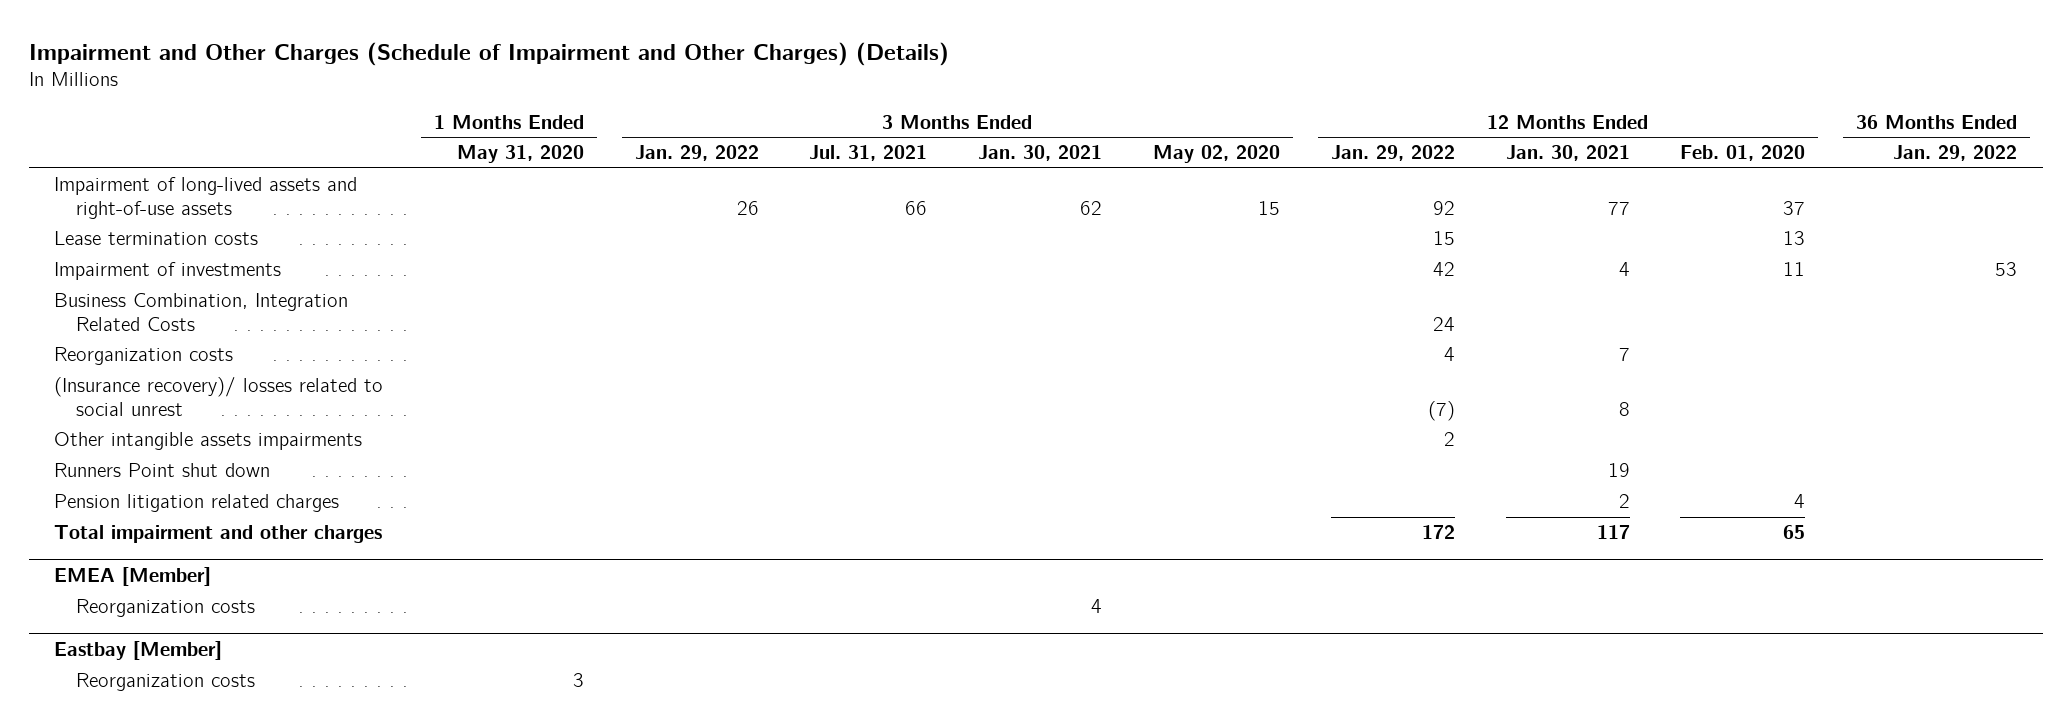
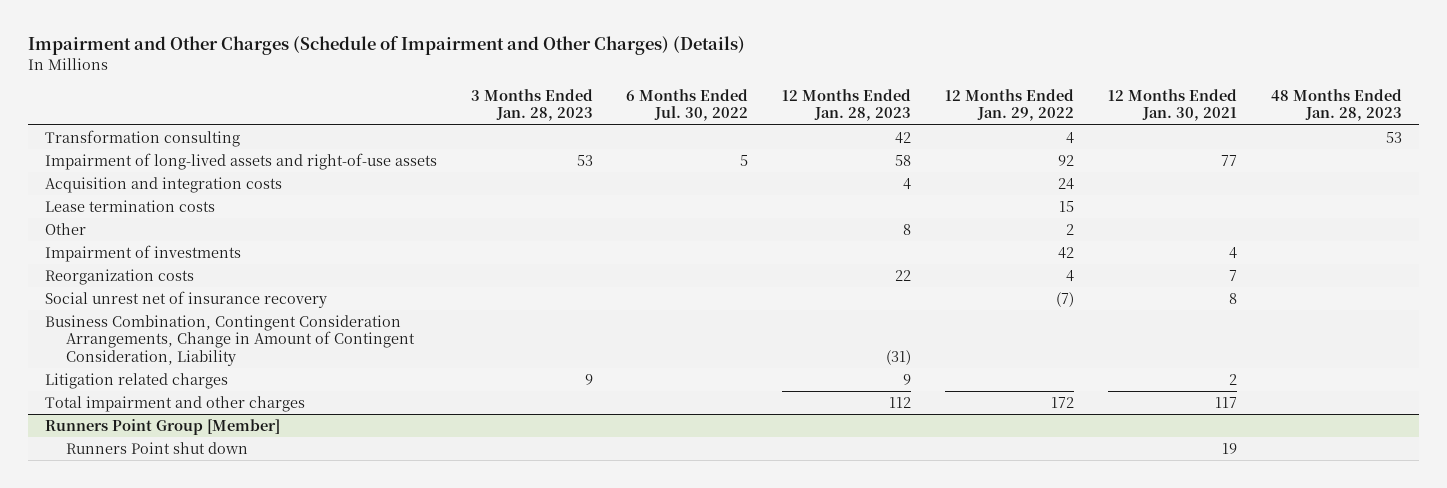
- | 1 Months Ended May 31, 2020 | 3 Months Ended Jan. 29, 2022 | 3 Months Ended Jul. 31, 2021 | 3 Months Ended Jan. 30, 2021 | 3 Months Ended May 02, 2020 | 12 Months Ended Jan. 29, 2022 | 12 Months Ended Jan. 30, 2021 | 12 Months Ended Feb. 01, 2020 | 36 Months Ended Jan. 29, 2022
+ | 3 Months Ended Jan. 28, 2023 | 6 Months Ended Jul. 30, 2022 | 12 Months Ended Jan. 28, 2023 | 12 Months Ended Jan. 29, 2022 | 12 Months Ended Jan. 30, 2021 | 48 Months Ended Jan. 28, 2023
+ Transformation consulting | | | 42 | 4 | | 53
+ Acquisition and integration costs | | | 4 | 24 | |
+ Other | | | 8 | 2 | |
- Business Combination, Integration Related Costs | | | | | | 24 | | |
- (Insurance recovery)/ losses related to social unrest | | | | | | (7) | 8 | |
- Other intangible assets impairments | | | | | | 2 | | |
- Runners Point shut down | | | | | | | 19 | |
- Pension litigation related charges | | | | | | | 2 | 4 |
+ Social unrest net of insurance recovery | | | | (7) | 8 |
+ Business Combination, Contingent Consideration Arrangements, Change in Amount of Contingent Consideration, Liability | | | (31) | | |
+ Litigation related charges | 9 | | 9 | | 2 |
- EMEA [Member]
- Reorganization costs | | | | 4 | | | | |
- Eastbay [Member]
- Reorganization costs | 3 | | | | | | | |
+ Runners Point Group [Member]
+ Runners Point shut down | | | | | 19 |

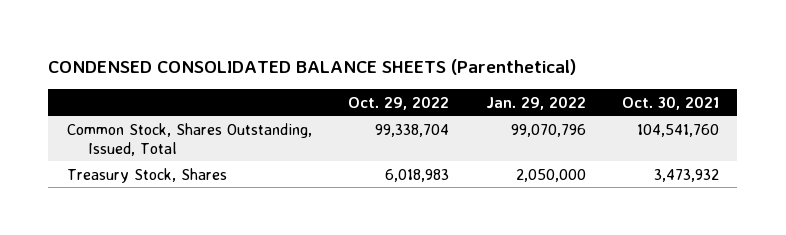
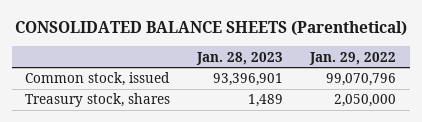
- CONDENSED CONSOLIDATED BALANCE SHEETS (Parenthetical)
+ CONSOLIDATED BALANCE SHEETS (Parenthetical)
- | Oct. 29, 2022 | Jan. 29, 2022 | Oct. 30, 2021
+ | Jan. 28, 2023 | Jan. 29, 2022
- Common Stock, Shares Outstanding, Issued, Total | 99,338,704 | 99,070,796 | 104,541,760
- Treasury Stock, Shares | 6,018,983 | 2,050,000 | 3,473,932
+ Common stock, issued | 93,396,901 | 99,070,796
+ Treasury stock, shares | 1,489 | 2,050,000

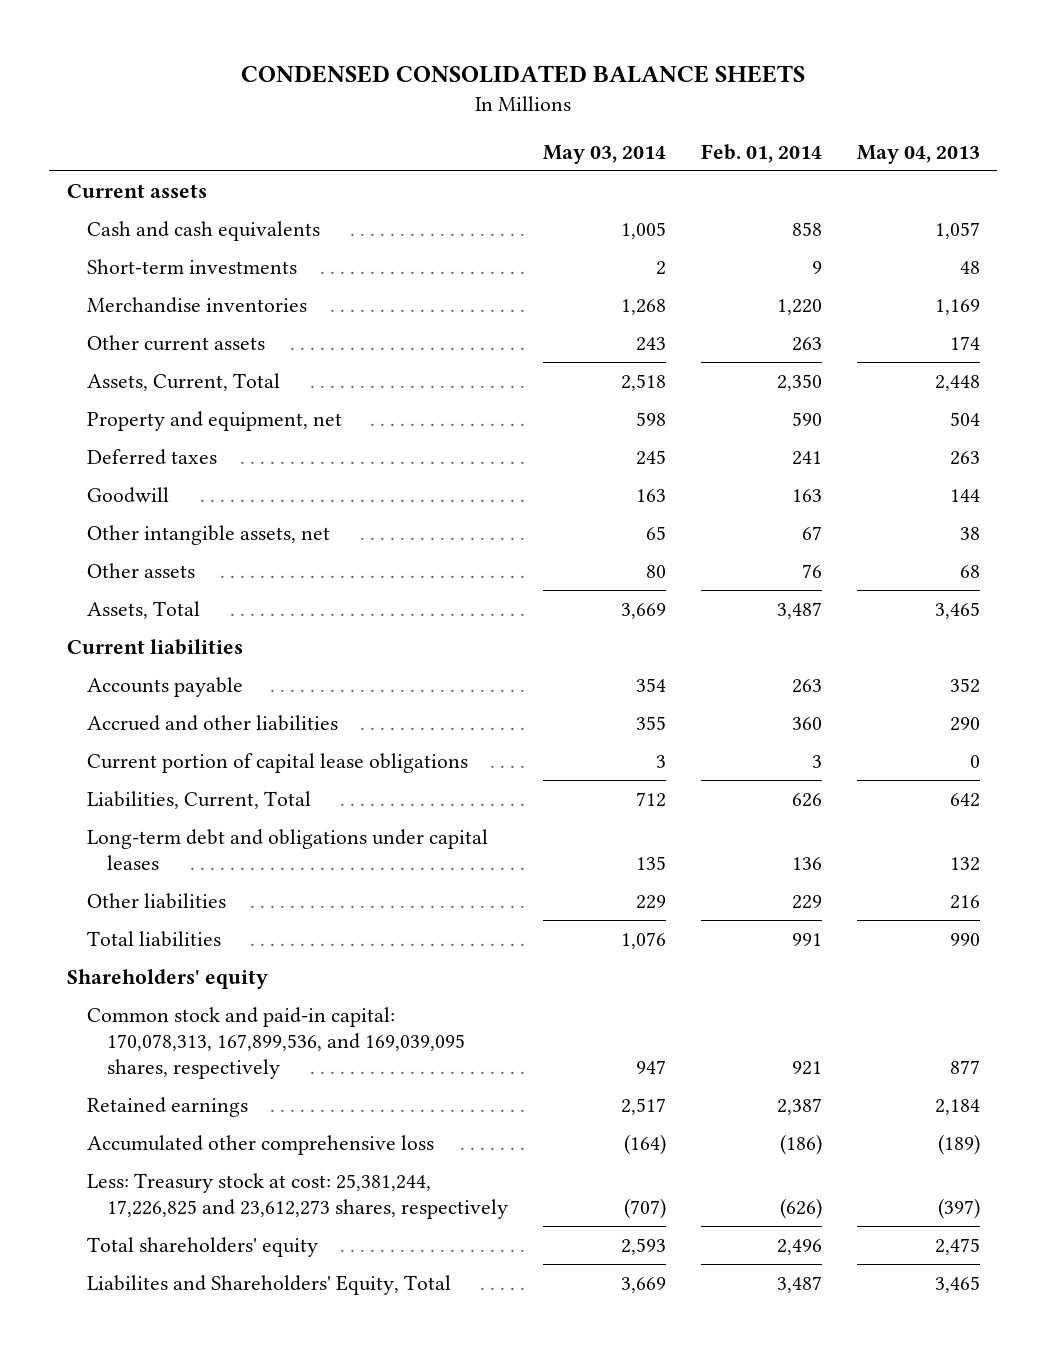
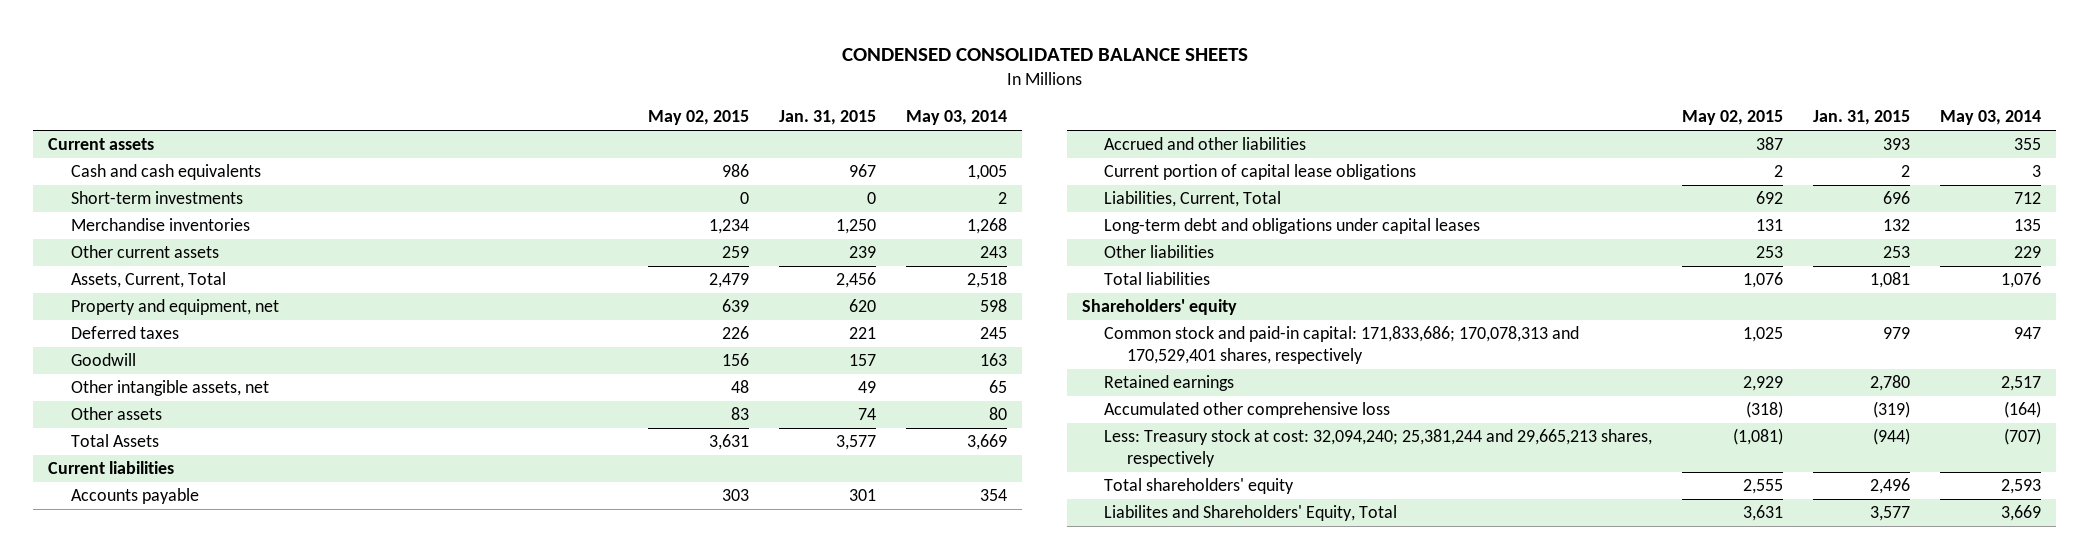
- | May 03, 2014 | Feb. 01, 2014 | May 04, 2013
+ | May 02, 2015 | Jan. 31, 2015 | May 03, 2014
- Assets, Total | 3,669 | 3,487 | 3,465
+ Total Assets | 3,631 | 3,577 | 3,669
- Common stock and paid-in capital: 170,078,313, 167,899,536, and 169,039,095 shares, respectively | 947 | 921 | 877
+ Common stock and paid-in capital: 171,833,686; 170,078,313 and 170,529,401 shares, respectively | 1,025 | 979 | 947
- Less: Treasury stock at cost: 25,381,244, 17,226,825 and 23,612,273 shares, respectively | (707) | (626) | (397)
+ Less: Treasury stock at cost: 32,094,240; 25,381,244 and 29,665,213 shares, respectively | (1,081) | (944) | (707)

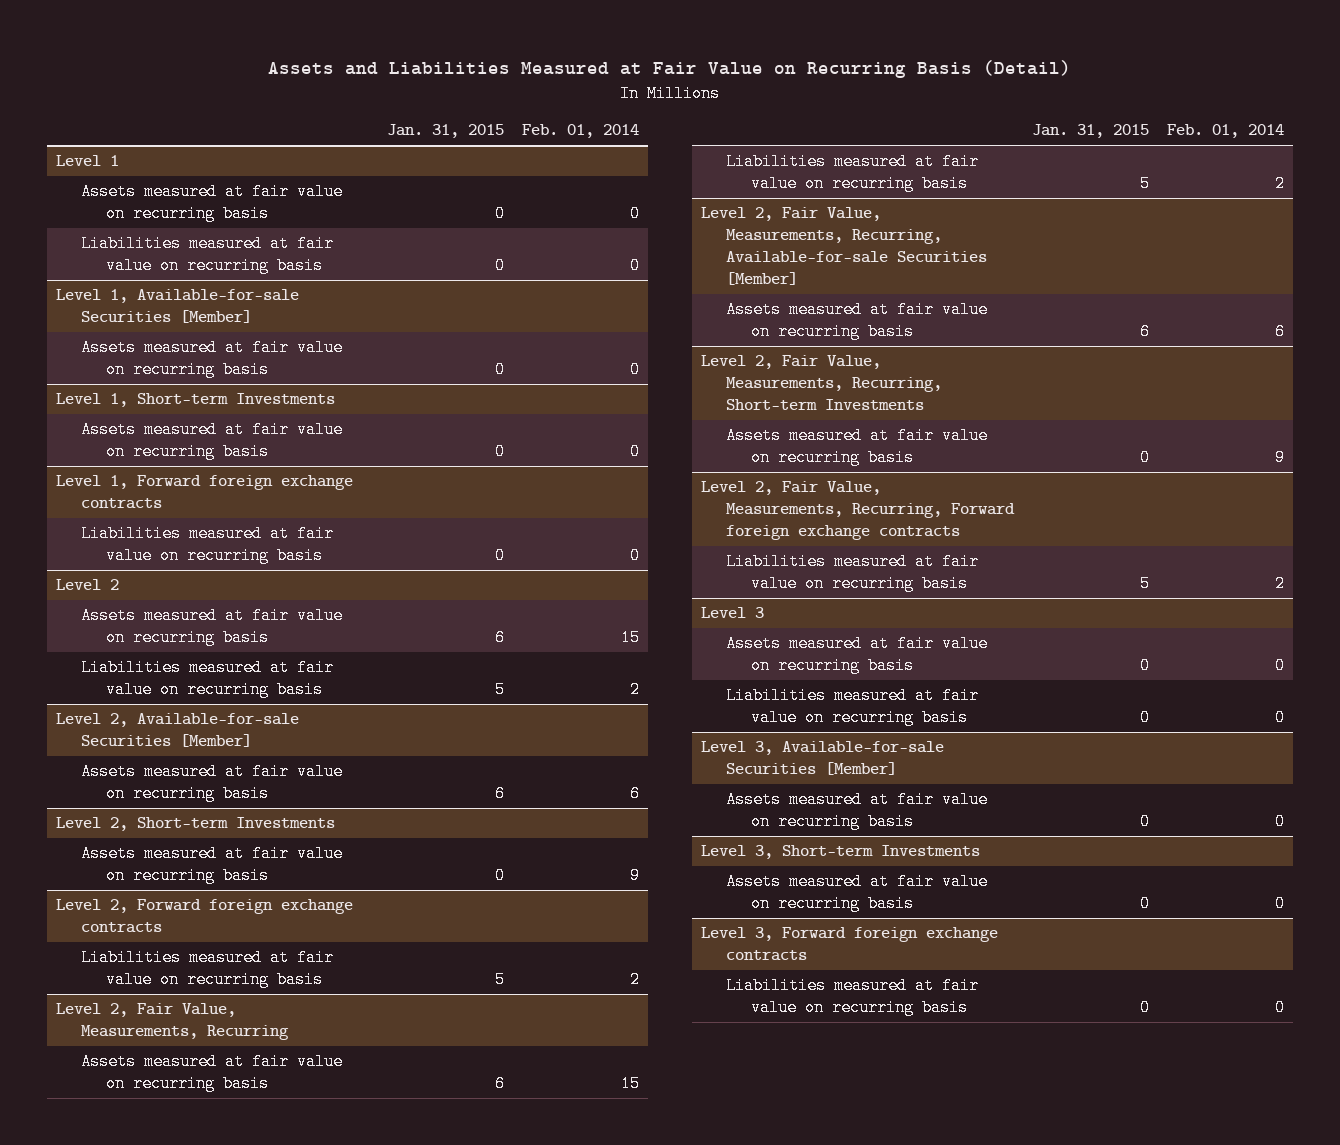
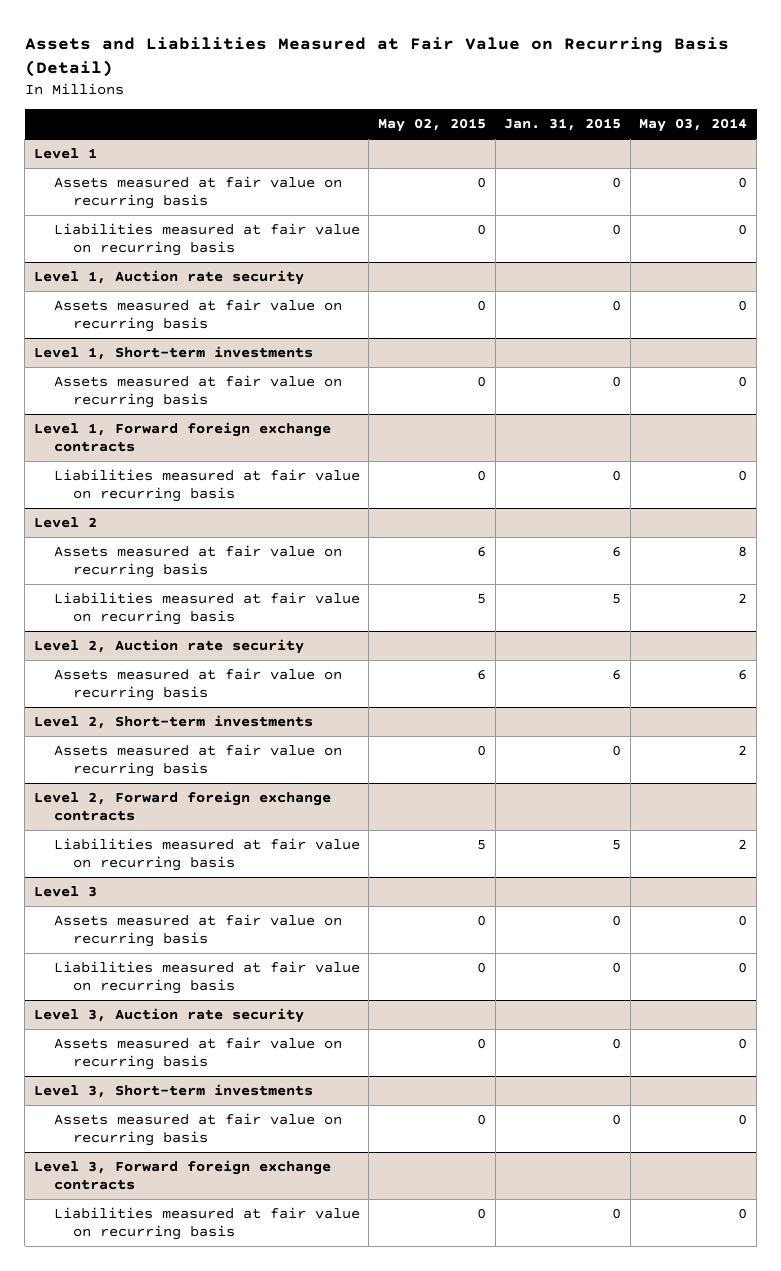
- | Jan. 31, 2015 | Feb. 01, 2014
+ | May 02, 2015 | Jan. 31, 2015 | May 03, 2014
- Level 1, Available-for-sale Securities [Member]
+ Level 1, Auction rate security
- Level 1, Short-term Investments
+ Level 1, Short-term investments
- Level 2, Available-for-sale Securities [Member]
+ Level 2, Auction rate security
- Level 2, Short-term Investments
+ Level 2, Short-term investments
- Level 2, Fair Value, Measurements, Recurring
- Assets measured at fair value on recurring basis | 6 | 15
- Liabilities measured at fair value on recurring basis | 5 | 2
- Level 2, Fair Value, Measurements, Recurring, Available-for-sale Securities [Member]
- Assets measured at fair value on recurring basis | 6 | 6
- Level 2, Fair Value, Measurements, Recurring, Short-term Investments
- Assets measured at fair value on recurring basis | 0 | 9
- Level 2, Fair Value, Measurements, Recurring, Forward foreign exchange contracts
- Liabilities measured at fair value on recurring basis | 5 | 2
- Level 3, Available-for-sale Securities [Member]
+ Level 3, Auction rate security
- Level 3, Short-term Investments
+ Level 3, Short-term investments

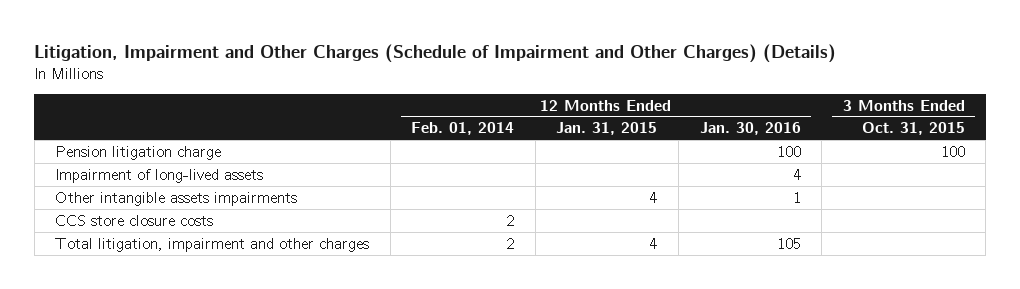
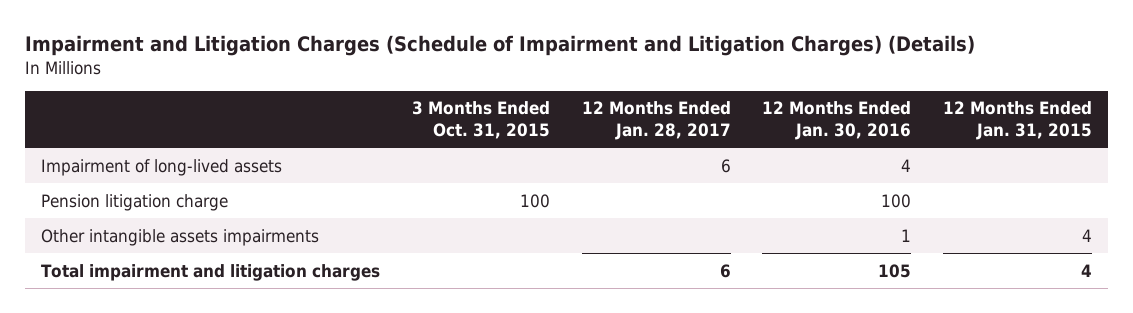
- Litigation, Impairment and Other Charges (Schedule of Impairment and Other Charges) (Details)
+ Impairment and Litigation Charges (Schedule of Impairment and Litigation Charges) (Details)
- | 12 Months Ended Feb. 01, 2014 | 12 Months Ended Jan. 31, 2015 | 12 Months Ended Jan. 30, 2016 | 3 Months Ended Oct. 31, 2015
+ | 3 Months Ended Oct. 31, 2015 | 12 Months Ended Jan. 28, 2017 | 12 Months Ended Jan. 30, 2016 | 12 Months Ended Jan. 31, 2015
moved down: Pension litigation charge | 100 | | 100 |
- CCS store closure costs | 2 | | |
- Total litigation, impairment and other charges | 2 | 4 | 105 |
+ Total impairment and litigation charges | | 6 | 105 | 4

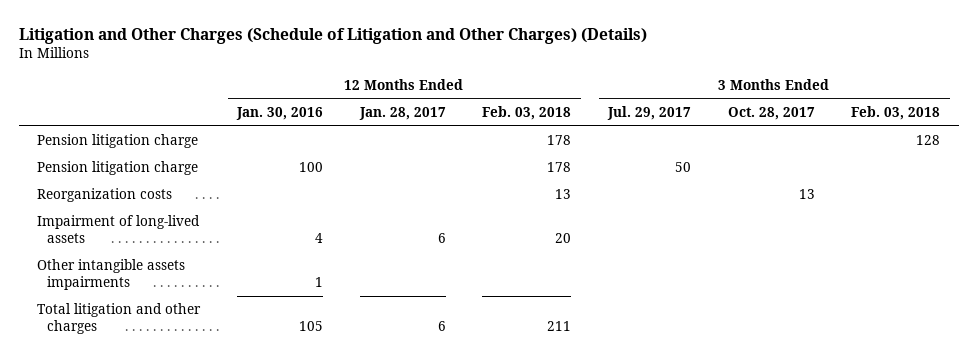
- Impairment and Litigation Charges (Schedule of Impairment and Litigation Charges) (Details)
+ Litigation and Other Charges (Schedule of Litigation and Other Charges) (Details)
- | 3 Months Ended Oct. 31, 2015 | 12 Months Ended Jan. 28, 2017 | 12 Months Ended Jan. 30, 2016 | 12 Months Ended Jan. 31, 2015
+ | 12 Months Ended Jan. 30, 2016 | 12 Months Ended Jan. 28, 2017 | 12 Months Ended Feb. 03, 2018 | 3 Months Ended Jul. 29, 2017 | 3 Months Ended Oct. 28, 2017 | 3 Months Ended Feb. 03, 2018
+ Pension litigation charge | | | 178 | | | 128
+ Reorganization costs | | | 13 | | 13 |
moved down: Impairment of long-lived assets | 4 | 6 | 20 | | |
- Total impairment and litigation charges | | 6 | 105 | 4
+ Total litigation and other charges | 105 | 6 | 211 | | |

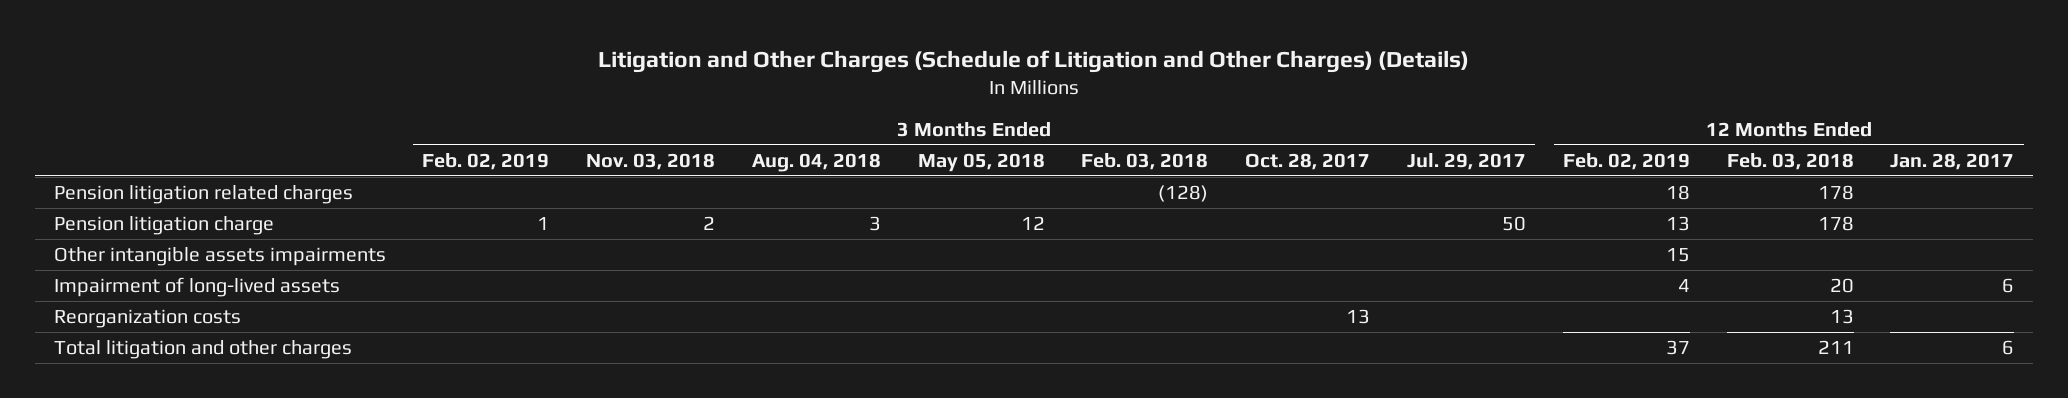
- | 12 Months Ended Jan. 30, 2016 | 12 Months Ended Jan. 28, 2017 | 12 Months Ended Feb. 03, 2018 | 3 Months Ended Jul. 29, 2017 | 3 Months Ended Oct. 28, 2017 | 3 Months Ended Feb. 03, 2018
+ | 3 Months Ended Feb. 02, 2019 | 3 Months Ended Nov. 03, 2018 | 3 Months Ended Aug. 04, 2018 | 3 Months Ended May 05, 2018 | 3 Months Ended Feb. 03, 2018 | 3 Months Ended Oct. 28, 2017 | 3 Months Ended Jul. 29, 2017 | 12 Months Ended Feb. 02, 2019 | 12 Months Ended Feb. 03, 2018 | 12 Months Ended Jan. 28, 2017
- Pension litigation charge | | | 178 | | | 128
+ Pension litigation related charges | | | | | (128) | | | 18 | 178 |
moved down: Impairment of long-lived assets | | | | | | | | 4 | 20 | 6
moved down: Reorganization costs | | | | | | 13 | | | 13 |

